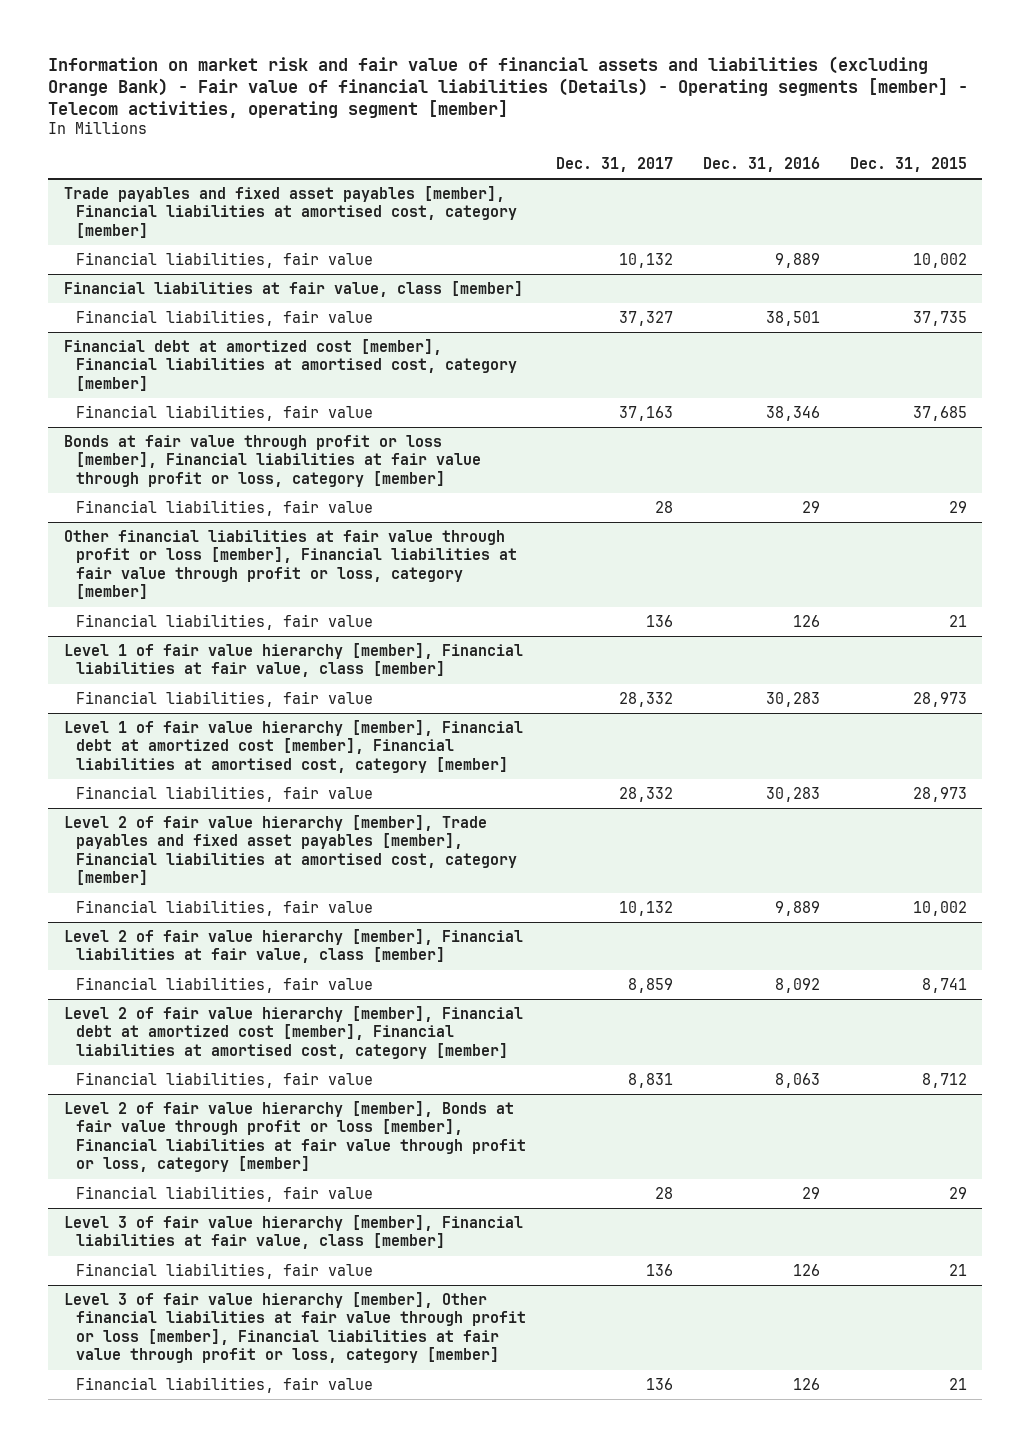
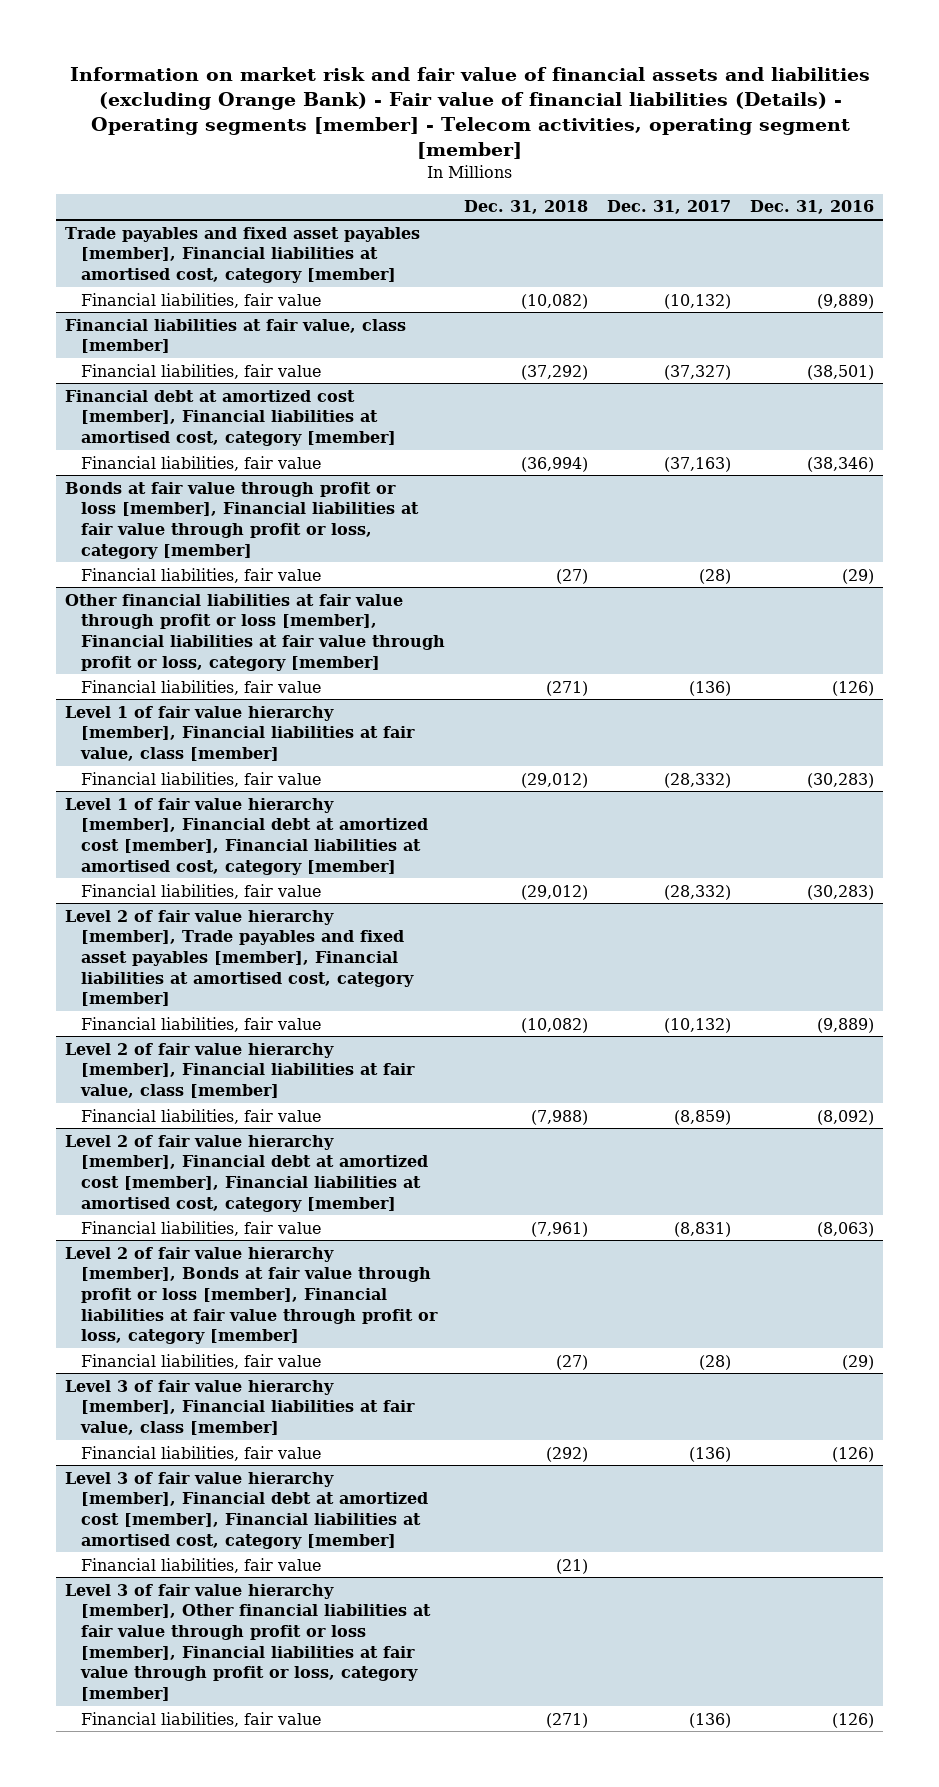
- | Dec. 31, 2017 | Dec. 31, 2016 | Dec. 31, 2015
+ | Dec. 31, 2018 | Dec. 31, 2017 | Dec. 31, 2016
@ Trade payables and fixed asset payables [member], Financial liabilities at amortised cost, category [member]
- Financial liabilities, fair value | 10,132 | 9,889 | 10,002
+ Financial liabilities, fair value | (10,082) | (10,132) | (9,889)
@ Financial liabilities at fair value, class [member]
- Financial liabilities, fair value | 37,327 | 38,501 | 37,735
+ Financial liabilities, fair value | (37,292) | (37,327) | (38,501)
@ Financial debt at amortized cost [member], Financial liabilities at amortised cost, category [member]
- Financial liabilities, fair value | 37,163 | 38,346 | 37,685
+ Financial liabilities, fair value | (36,994) | (37,163) | (38,346)
@ Bonds at fair value through profit or loss [member], Financial liabilities at fair value through profit or loss, category [member]
- Financial liabilities, fair value | 28 | 29 | 29
+ Financial liabilities, fair value | (27) | (28) | (29)
@ Other financial liabilities at fair value through profit or loss [member], Financial liabilities at fair value through profit or loss, category [member]
- Financial liabilities, fair value | 136 | 126 | 21
+ Financial liabilities, fair value | (271) | (136) | (126)
@ Level 1 of fair value hierarchy [member], Financial liabilities at fair value, class [member]
- Financial liabilities, fair value | 28,332 | 30,283 | 28,973
+ Financial liabilities, fair value | (29,012) | (28,332) | (30,283)
@ Level 1 of fair value hierarchy [member], Financial debt at amortized cost [member], Financial liabilities at amortised cost, category [member]
- Financial liabilities, fair value | 28,332 | 30,283 | 28,973
+ Financial liabilities, fair value | (29,012) | (28,332) | (30,283)
@ Level 2 of fair value hierarchy [member], Trade payables and fixed asset payables [member], Financial liabilities at amortised cost, category [member]
- Financial liabilities, fair value | 10,132 | 9,889 | 10,002
+ Financial liabilities, fair value | (10,082) | (10,132) | (9,889)
@ Level 2 of fair value hierarchy [member], Financial liabilities at fair value, class [member]
- Financial liabilities, fair value | 8,859 | 8,092 | 8,741
+ Financial liabilities, fair value | (7,988) | (8,859) | (8,092)
@ Level 2 of fair value hierarchy [member], Financial debt at amortized cost [member], Financial liabilities at amortised cost, category [member]
- Financial liabilities, fair value | 8,831 | 8,063 | 8,712
+ Financial liabilities, fair value | (7,961) | (8,831) | (8,063)
@ Level 2 of fair value hierarchy [member], Bonds at fair value through profit or loss [member], Financial liabilities at fair value through profit or loss, category [member]
- Financial liabilities, fair value | 28 | 29 | 29
+ Financial liabilities, fair value | (27) | (28) | (29)
@ Level 3 of fair value hierarchy [member], Financial liabilities at fair value, class [member]
- Financial liabilities, fair value | 136 | 126 | 21
+ Financial liabilities, fair value | (292) | (136) | (126)
+ Level 3 of fair value hierarchy [member], Financial debt at amortized cost [member], Financial liabilities at amortised cost, category [member]
+ Financial liabilities, fair value | (21) | |
@ Level 3 of fair value hierarchy [member], Other financial liabilities at fair value through profit or loss [member], Financial liabilities at fair value through profit or loss, category [member]
- Financial liabilities, fair value | 136 | 126 | 21
+ Financial liabilities, fair value | (271) | (136) | (126)

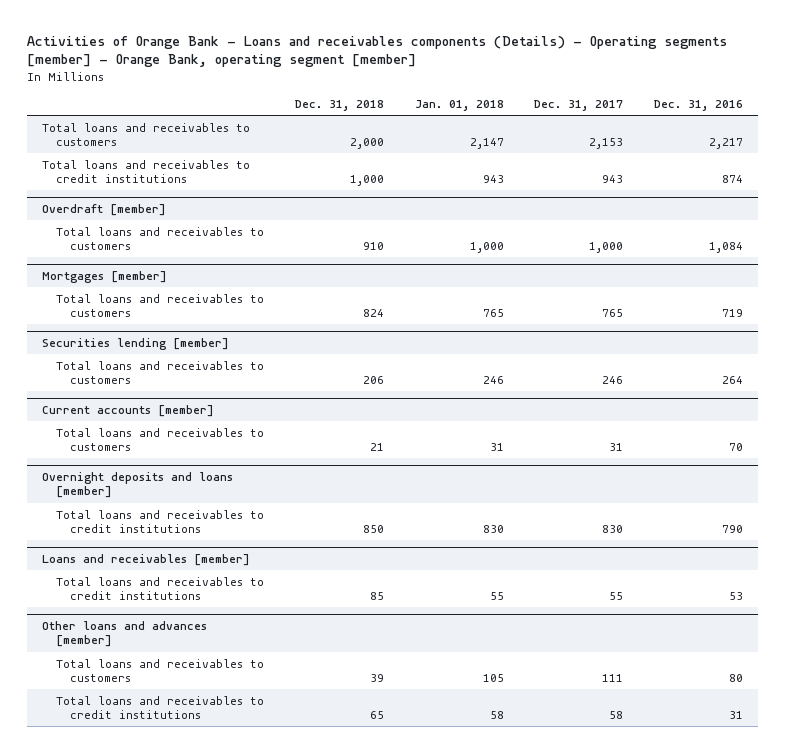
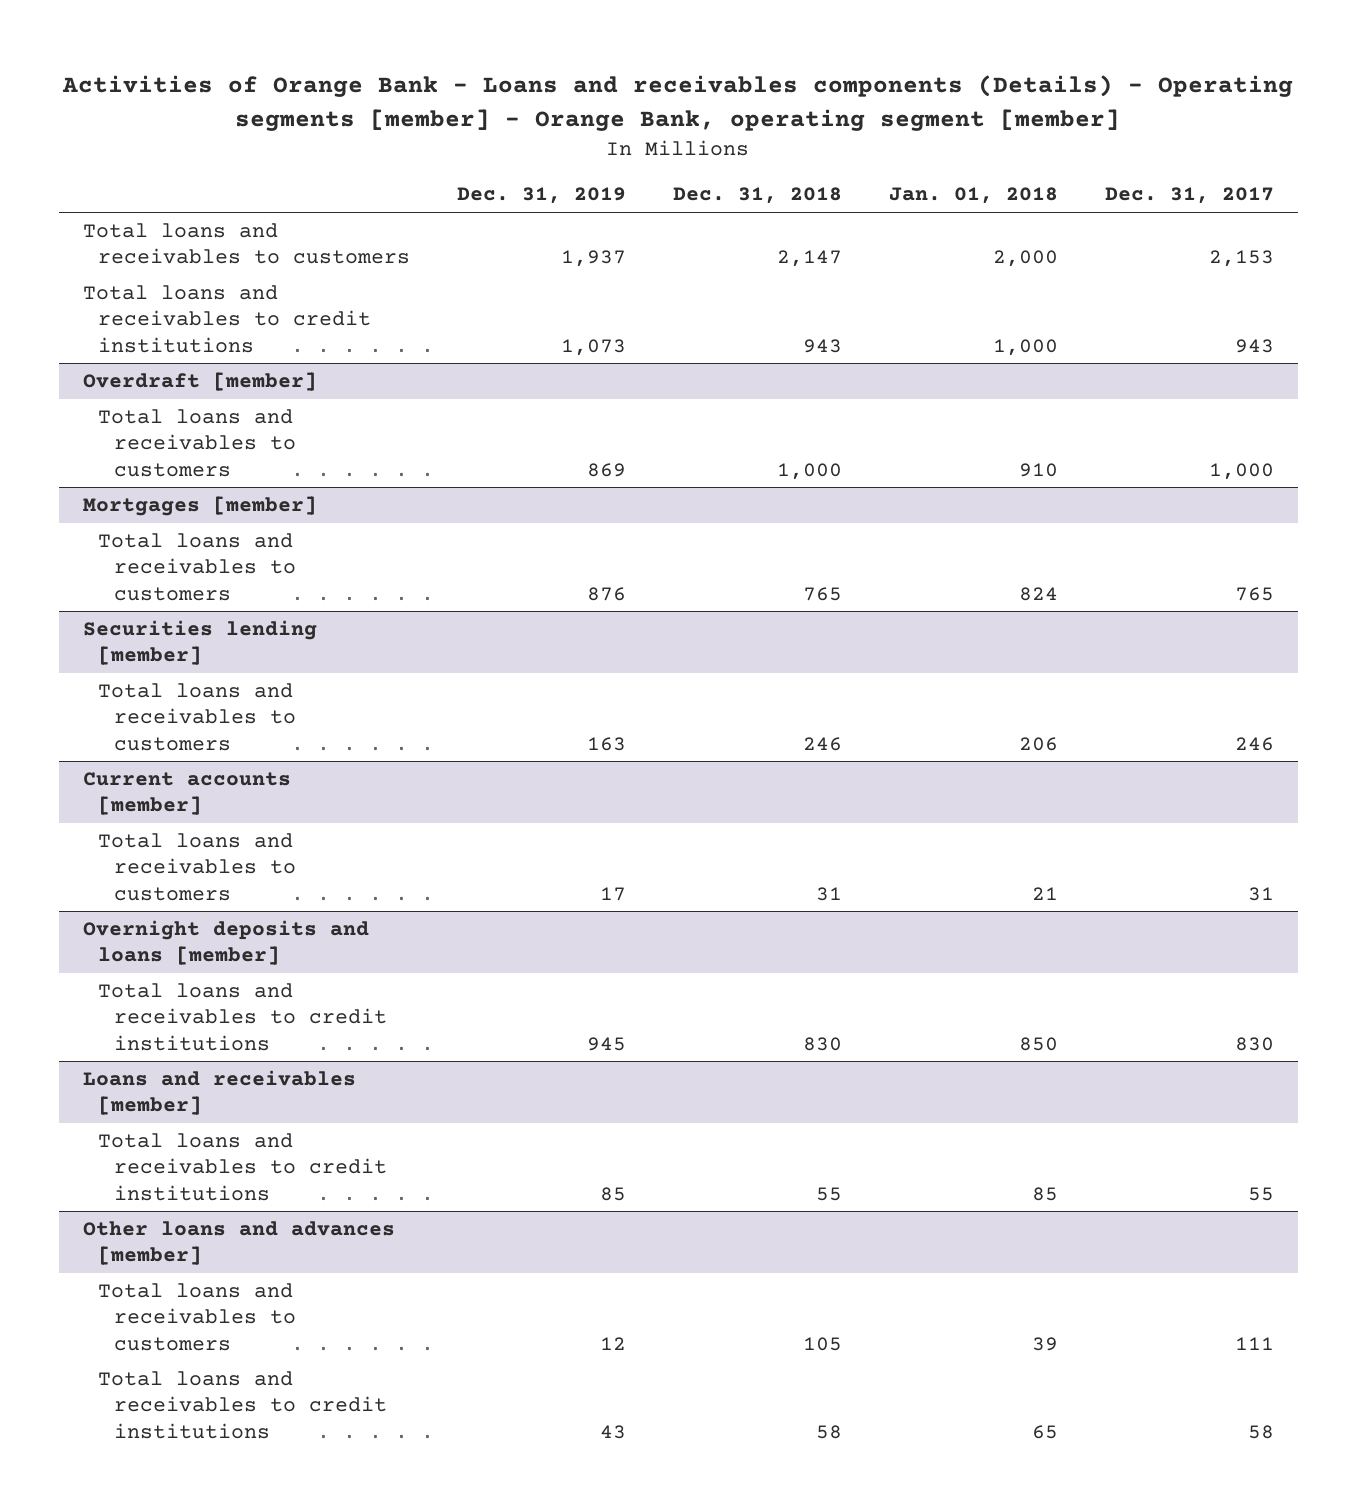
- | Dec. 31, 2018 | Jan. 01, 2018 | Dec. 31, 2017 | Dec. 31, 2016
+ | Dec. 31, 2019 | Dec. 31, 2018 | Jan. 01, 2018 | Dec. 31, 2017
- Total loans and receivables to customers | 2,000 | 2,147 | 2,153 | 2,217
- Total loans and receivables to credit institutions | 1,000 | 943 | 943 | 874
+ Total loans and receivables to customers | 1,937 | 2,147 | 2,000 | 2,153
+ Total loans and receivables to credit institutions | 1,073 | 943 | 1,000 | 943
@ Overdraft [member]
- Total loans and receivables to customers | 910 | 1,000 | 1,000 | 1,084
+ Total loans and receivables to customers | 869 | 1,000 | 910 | 1,000
@ Mortgages [member]
- Total loans and receivables to customers | 824 | 765 | 765 | 719
+ Total loans and receivables to customers | 876 | 765 | 824 | 765
@ Securities lending [member]
- Total loans and receivables to customers | 206 | 246 | 246 | 264
+ Total loans and receivables to customers | 163 | 246 | 206 | 246
@ Current accounts [member]
- Total loans and receivables to customers | 21 | 31 | 31 | 70
+ Total loans and receivables to customers | 17 | 31 | 21 | 31
@ Overnight deposits and loans [member]
- Total loans and receivables to credit institutions | 850 | 830 | 830 | 790
+ Total loans and receivables to credit institutions | 945 | 830 | 850 | 830
@ Loans and receivables [member]
- Total loans and receivables to credit institutions | 85 | 55 | 55 | 53
+ Total loans and receivables to credit institutions | 85 | 55 | 85 | 55
@ Other loans and advances [member]
- Total loans and receivables to customers | 39 | 105 | 111 | 80
- Total loans and receivables to credit institutions | 65 | 58 | 58 | 31
+ Total loans and receivables to customers | 12 | 105 | 39 | 111
+ Total loans and receivables to credit institutions | 43 | 58 | 65 | 58

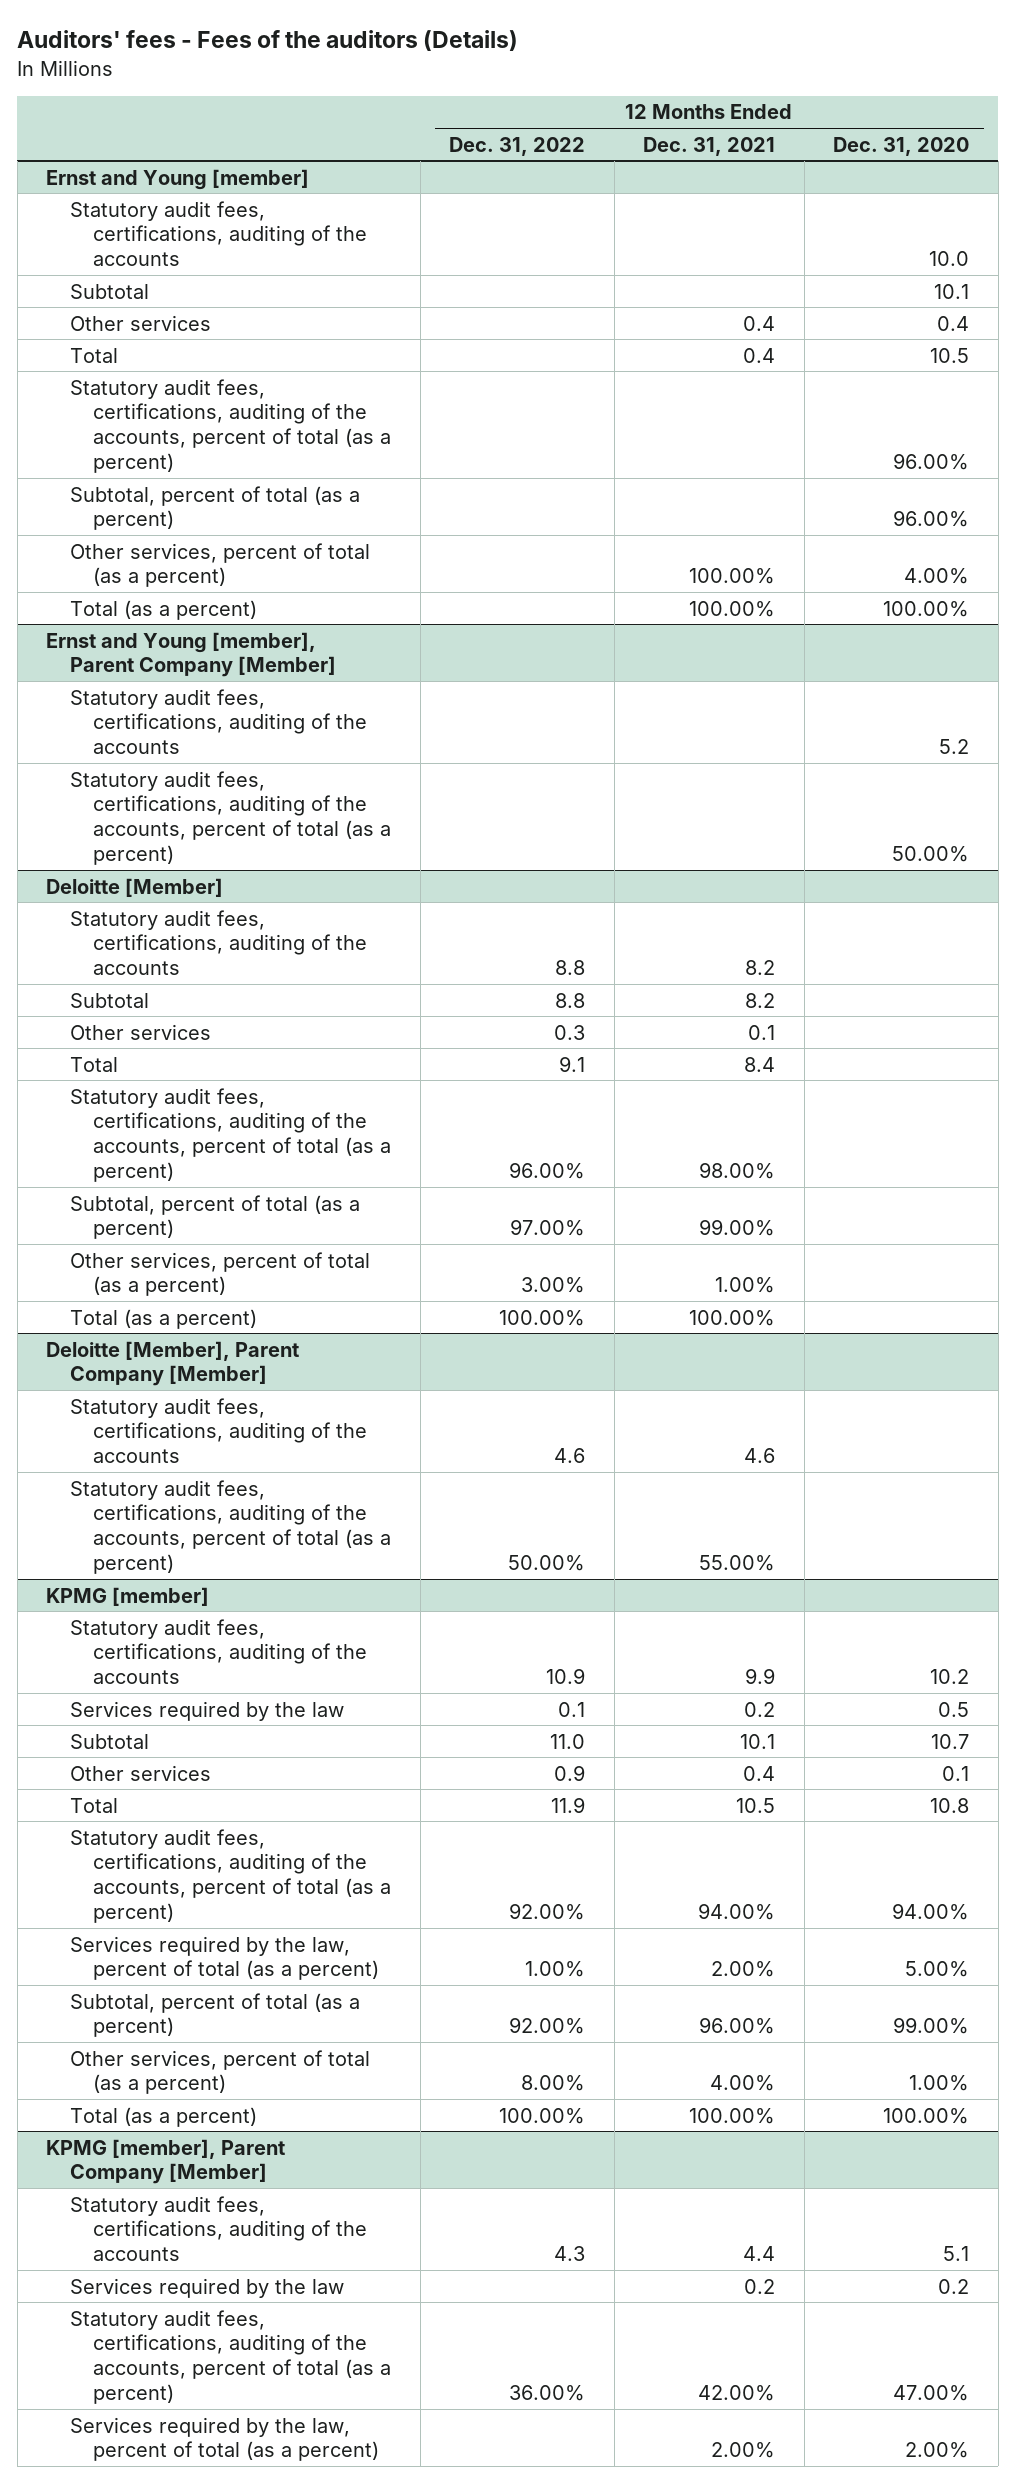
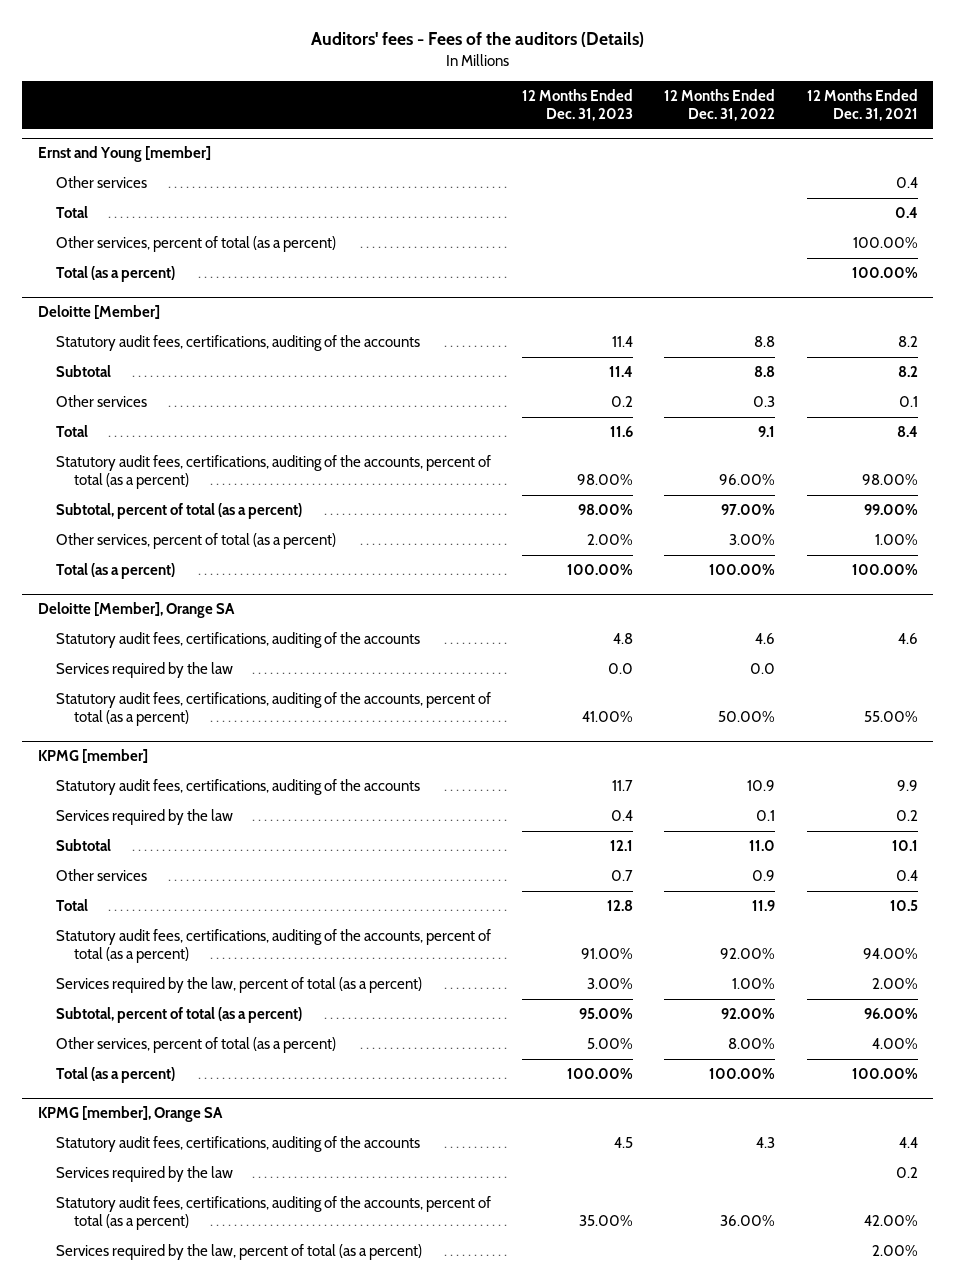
- | 12 Months Ended Dec. 31, 2022 | 12 Months Ended Dec. 31, 2021 | 12 Months Ended Dec. 31, 2020
+ | 12 Months Ended Dec. 31, 2023 | 12 Months Ended Dec. 31, 2022 | 12 Months Ended Dec. 31, 2021
@ Ernst and Young [member]
- Statutory audit fees, certifications, auditing of the accounts | | | 10.0
- Subtotal | | | 10.1
- Statutory audit fees, certifications, auditing of the accounts, percent of total (as a percent) | | | 96.00%
- Subtotal, percent of total (as a percent) | | | 96.00%
- Ernst and Young [member], Parent Company [Member]
- Statutory audit fees, certifications, auditing of the accounts | | | 5.2
- Statutory audit fees, certifications, auditing of the accounts, percent of total (as a percent) | | | 50.00%
- Deloitte [Member], Parent Company [Member]
+ Deloitte [Member], Orange SA
+ Services required by the law | 0.0 | 0.0 |
- KPMG [member], Parent Company [Member]
+ KPMG [member], Orange SA

